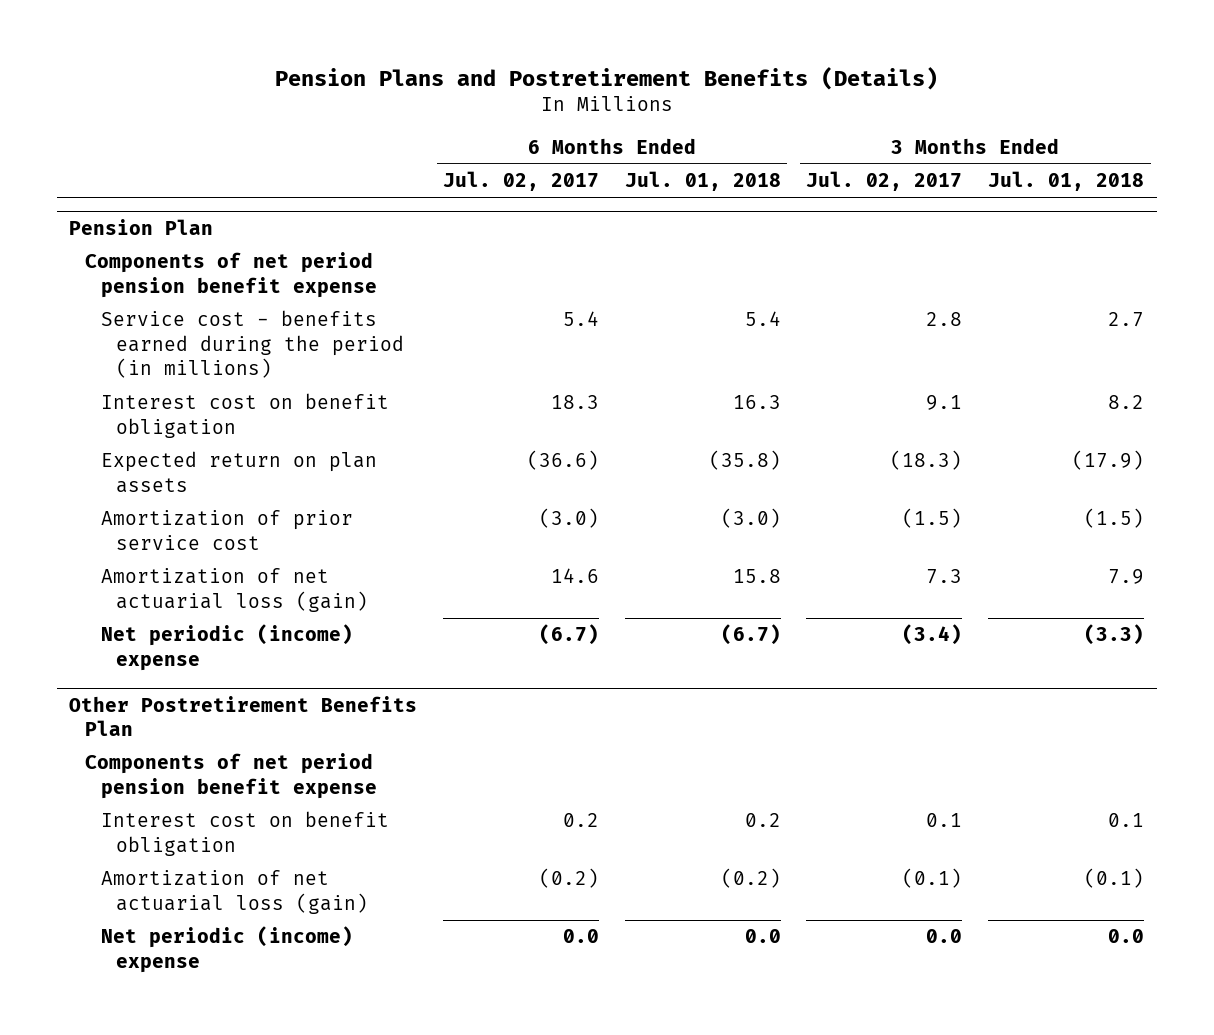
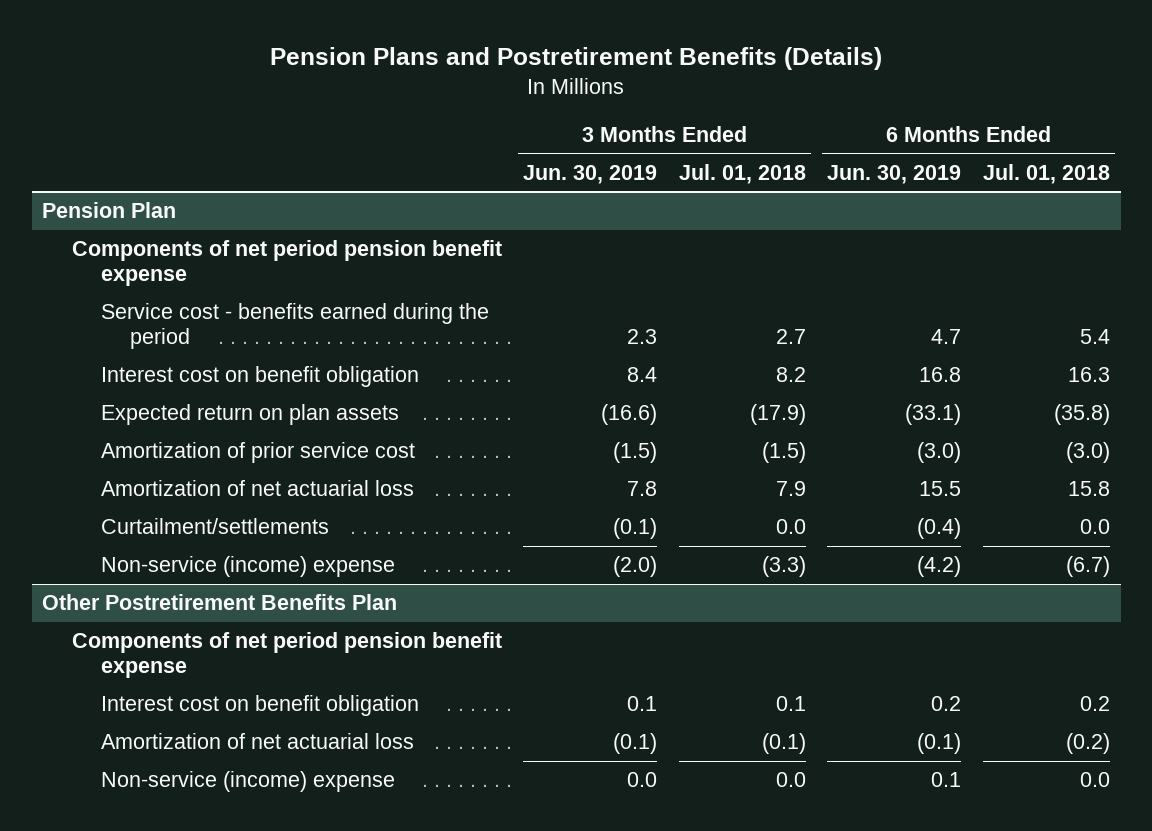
- | 6 Months Ended Jul. 02, 2017 | 6 Months Ended Jul. 01, 2018 | 3 Months Ended Jul. 02, 2017 | 3 Months Ended Jul. 01, 2018
+ | 3 Months Ended Jun. 30, 2019 | 3 Months Ended Jul. 01, 2018 | 6 Months Ended Jun. 30, 2019 | 6 Months Ended Jul. 01, 2018
@ Pension Plan
- Service cost - benefits earned during the period (in millions) | 5.4 | 5.4 | 2.8 | 2.7
+ Service cost - benefits earned during the period | 2.3 | 2.7 | 4.7 | 5.4
- Amortization of net actuarial loss (gain) | 14.6 | 15.8 | 7.3 | 7.9
- Net periodic (income) expense | (6.7) | (6.7) | (3.4) | (3.3)
+ Amortization of net actuarial loss | 7.8 | 7.9 | 15.5 | 15.8
+ Curtailment/settlements | (0.1) | 0.0 | (0.4) | 0.0
+ Non-service (income) expense | (2.0) | (3.3) | (4.2) | (6.7)
@ Other Postretirement Benefits Plan
- Amortization of net actuarial loss (gain) | (0.2) | (0.2) | (0.1) | (0.1)
- Net periodic (income) expense | 0.0 | 0.0 | 0.0 | 0.0
+ Amortization of net actuarial loss | (0.1) | (0.1) | (0.1) | (0.2)
+ Non-service (income) expense | 0.0 | 0.0 | 0.1 | 0.0

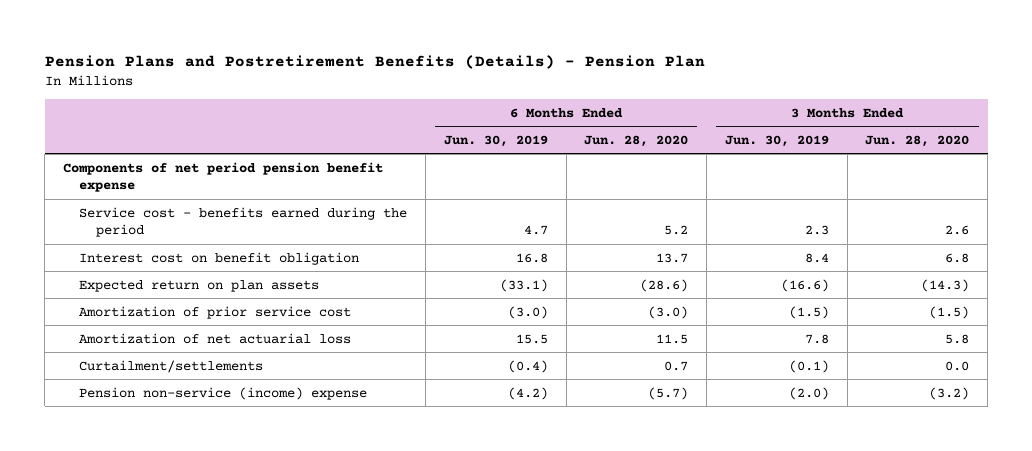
- Pension Plans and Postretirement Benefits (Details)
+ Pension Plans and Postretirement Benefits (Details) - Pension Plan
- | 3 Months Ended Jun. 30, 2019 | 3 Months Ended Jul. 01, 2018 | 6 Months Ended Jun. 30, 2019 | 6 Months Ended Jul. 01, 2018
+ | 6 Months Ended Jun. 30, 2019 | 6 Months Ended Jun. 28, 2020 | 3 Months Ended Jun. 30, 2019 | 3 Months Ended Jun. 28, 2020
- Pension Plan
- Non-service (income) expense | (2.0) | (3.3) | (4.2) | (6.7)
- Other Postretirement Benefits Plan
- Components of net period pension benefit expense
- Interest cost on benefit obligation | 0.1 | 0.1 | 0.2 | 0.2
- Amortization of net actuarial loss | (0.1) | (0.1) | (0.1) | (0.2)
- Non-service (income) expense | 0.0 | 0.0 | 0.1 | 0.0
+ Pension non-service (income) expense | (4.2) | (5.7) | (2.0) | (3.2)

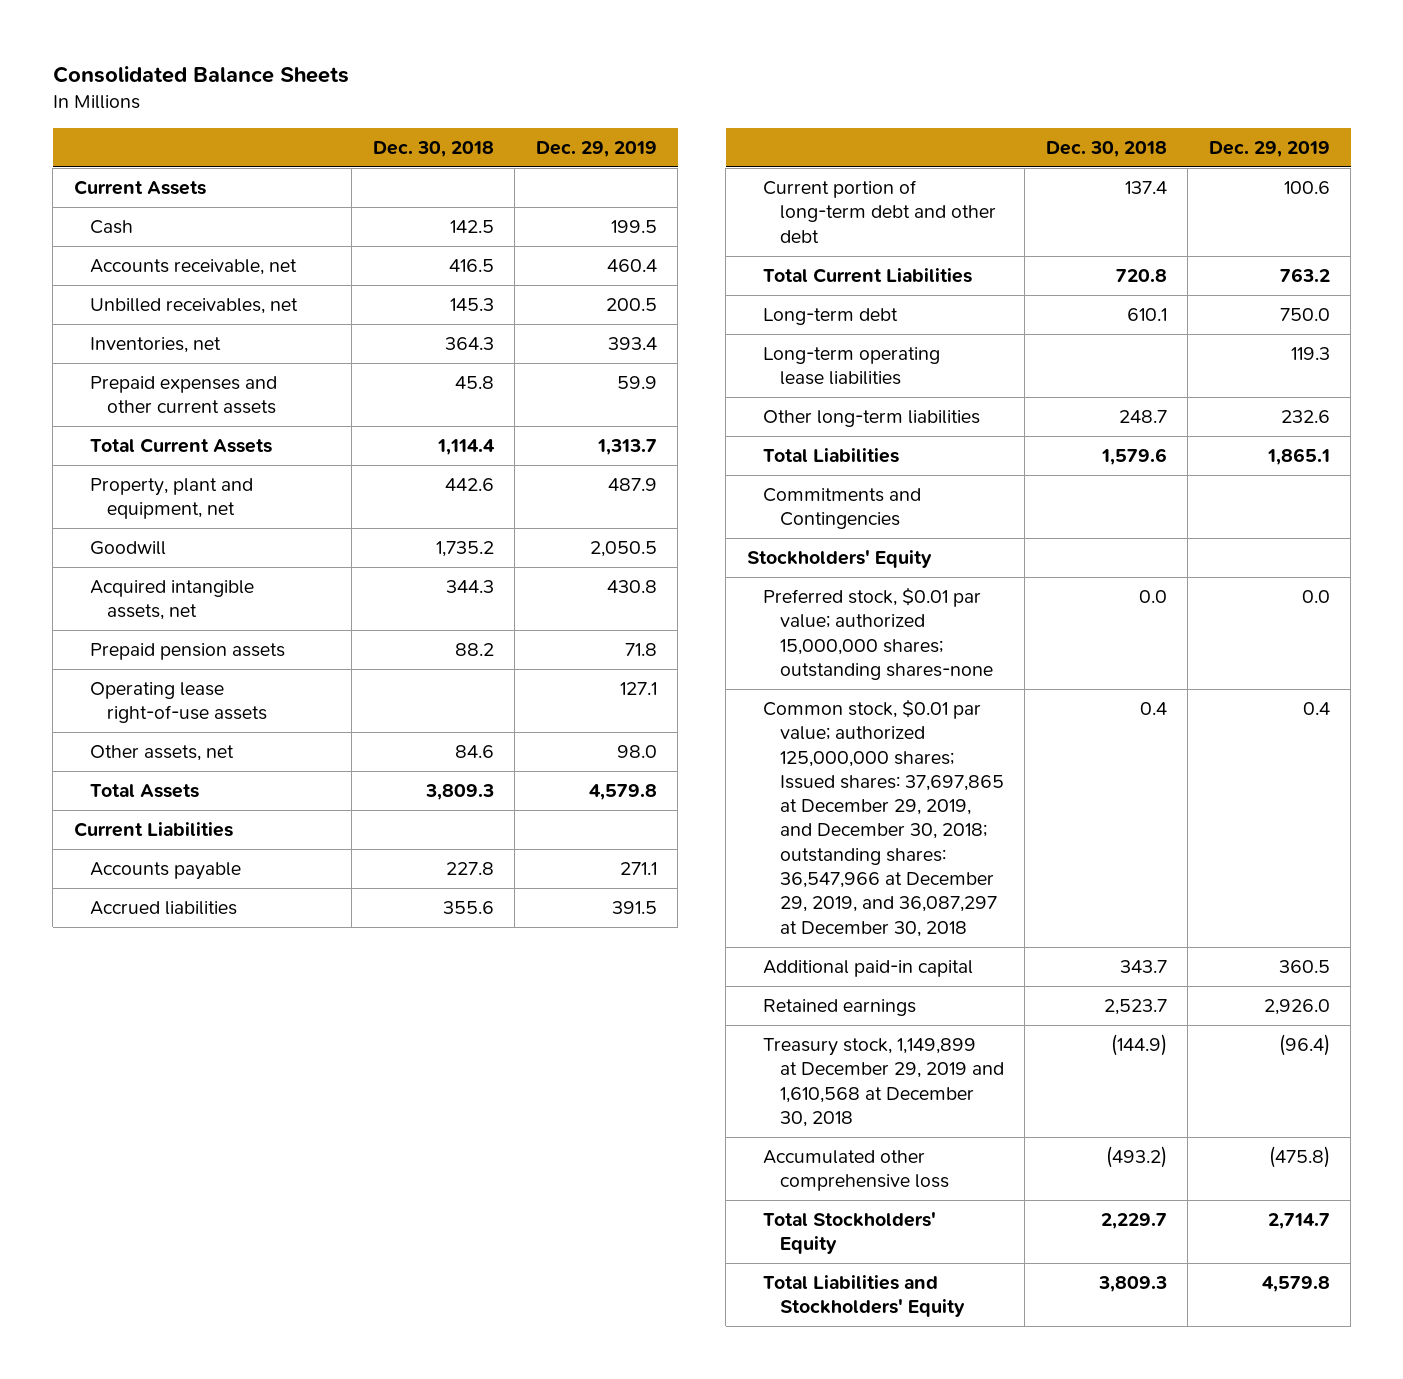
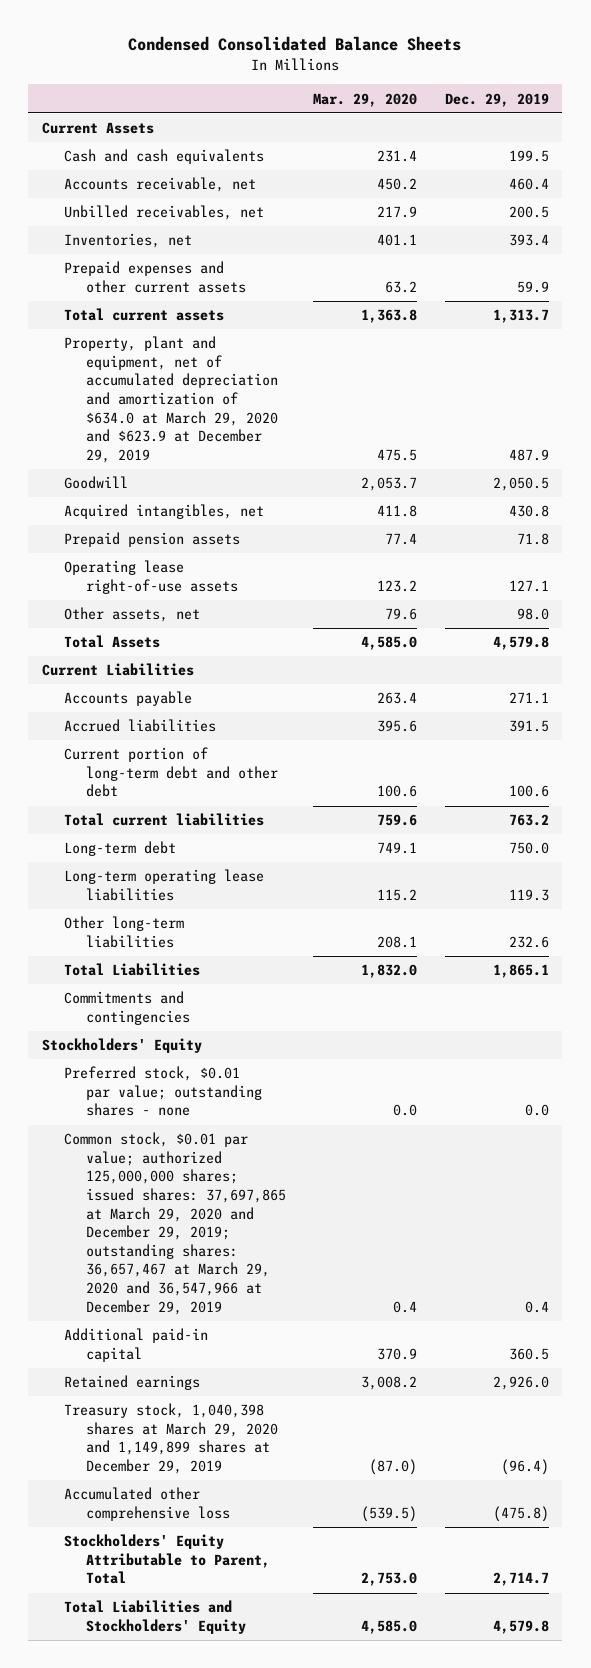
- Consolidated Balance Sheets
+ Condensed Consolidated Balance Sheets
- | Dec. 30, 2018 | Dec. 29, 2019
+ | Mar. 29, 2020 | Dec. 29, 2019
- Cash | 142.5 | 199.5
+ Cash and cash equivalents | 231.4 | 199.5
- Total Current Assets | 1,114.4 | 1,313.7
- Property, plant and equipment, net | 442.6 | 487.9
+ Total current assets | 1,363.8 | 1,313.7
+ Property, plant and equipment, net of accumulated depreciation and amortization of $634.0 at March 29, 2020 and $623.9 at December 29, 2019 | 475.5 | 487.9
- Acquired intangible assets, net | 344.3 | 430.8
+ Acquired intangibles, net | 411.8 | 430.8
- Total Current Liabilities | 720.8 | 763.2
+ Total current liabilities | 759.6 | 763.2
- Commitments and Contingencies
+ Commitments and contingencies
- Preferred stock, $0.01 par value; authorized 15,000,000 shares; outstanding shares-none | 0.0 | 0.0
- Common stock, $0.01 par value; authorized 125,000,000 shares; Issued shares: 37,697,865 at December 29, 2019, and December 30, 2018; outstanding shares: 36,547,966 at December 29, 2019, and 36,087,297 at December 30, 2018 | 0.4 | 0.4
+ Preferred stock, $0.01 par value; outstanding shares - none | 0.0 | 0.0
+ Common stock, $0.01 par value; authorized 125,000,000 shares; issued shares: 37,697,865 at March 29, 2020 and December 29, 2019; outstanding shares: 36,657,467 at March 29, 2020 and 36,547,966 at December 29, 2019 | 0.4 | 0.4
- Treasury stock, 1,149,899 at December 29, 2019 and 1,610,568 at December 30, 2018 | (144.9) | (96.4)
+ Treasury stock, 1,040,398 shares at March 29, 2020 and 1,149,899 shares at December 29, 2019 | (87.0) | (96.4)
- Total Stockholders' Equity | 2,229.7 | 2,714.7
+ Stockholders' Equity Attributable to Parent, Total | 2,753.0 | 2,714.7

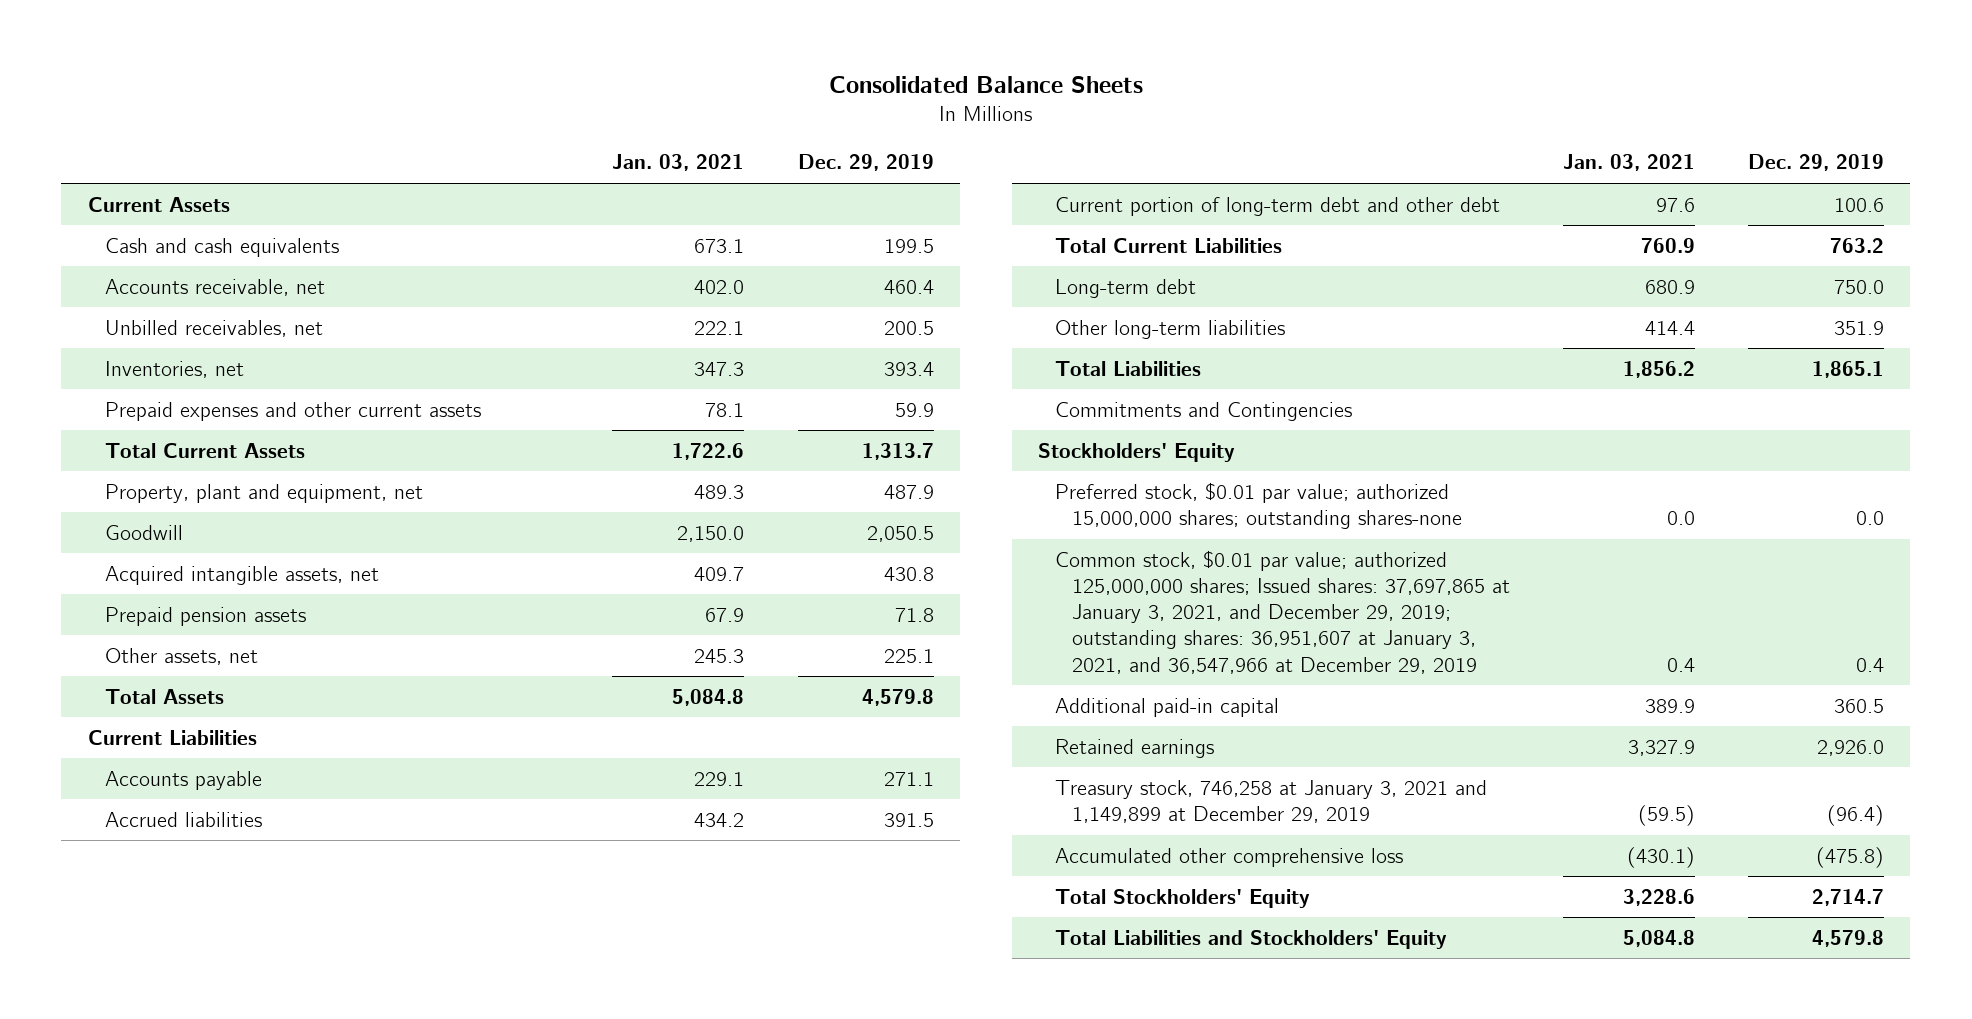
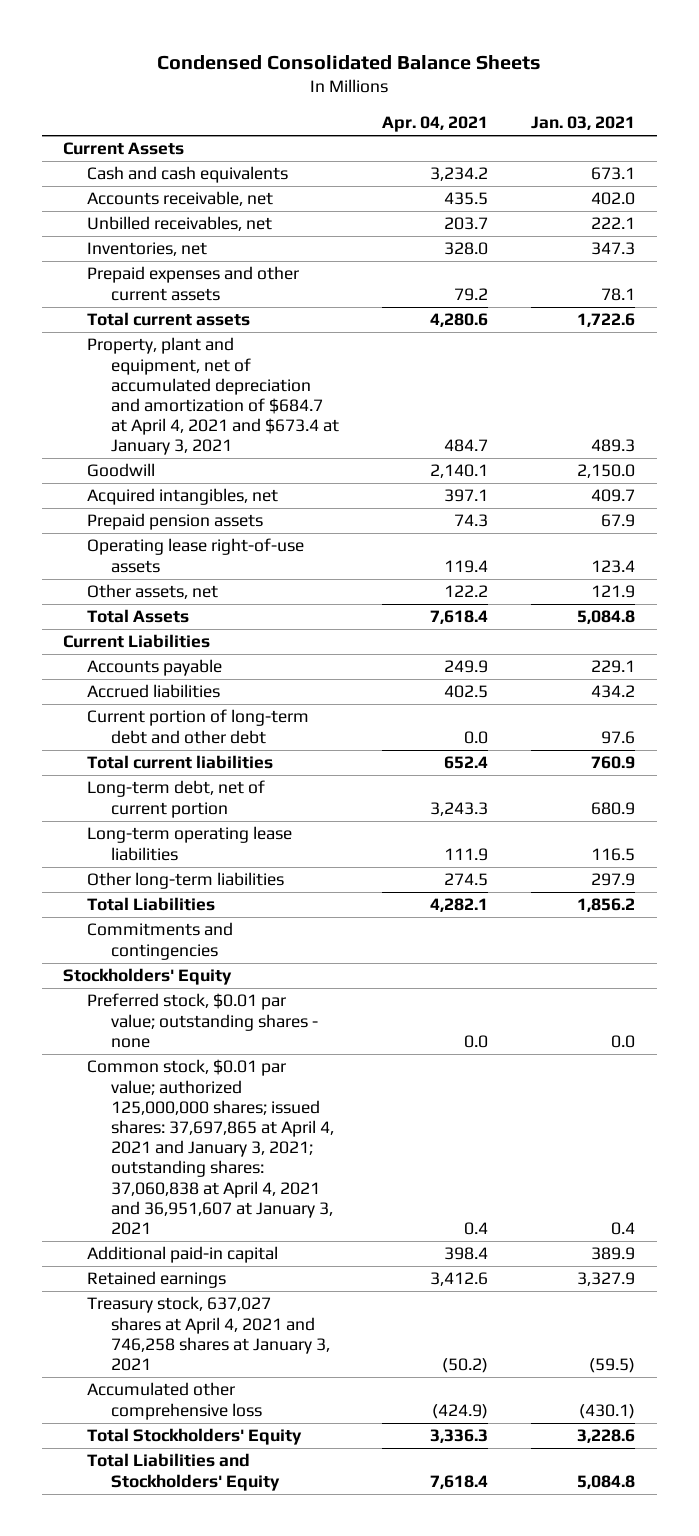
- Consolidated Balance Sheets
+ Condensed Consolidated Balance Sheets
- | Jan. 03, 2021 | Dec. 29, 2019
+ | Apr. 04, 2021 | Jan. 03, 2021
- Total Current Assets | 1,722.6 | 1,313.7
- Property, plant and equipment, net | 489.3 | 487.9
+ Total current assets | 4,280.6 | 1,722.6
+ Property, plant and equipment, net of accumulated depreciation and amortization of $684.7 at April 4, 2021 and $673.4 at January 3, 2021 | 484.7 | 489.3
- Acquired intangible assets, net | 409.7 | 430.8
+ Acquired intangibles, net | 397.1 | 409.7
- Other assets, net | 245.3 | 225.1
+ Operating lease right-of-use assets | 119.4 | 123.4
+ Other assets, net | 122.2 | 121.9
- Total Current Liabilities | 760.9 | 763.2
- Long-term debt | 680.9 | 750.0
- Other long-term liabilities | 414.4 | 351.9
+ Total current liabilities | 652.4 | 760.9
+ Long-term debt, net of current portion | 3,243.3 | 680.9
+ Long-term operating lease liabilities | 111.9 | 116.5
+ Other long-term liabilities | 274.5 | 297.9
- Commitments and Contingencies
+ Commitments and contingencies
- Preferred stock, $0.01 par value; authorized 15,000,000 shares; outstanding shares-none | 0.0 | 0.0
- Common stock, $0.01 par value; authorized 125,000,000 shares; Issued shares: 37,697,865 at January 3, 2021, and December 29, 2019; outstanding shares: 36,951,607 at January 3, 2021, and 36,547,966 at December 29, 2019 | 0.4 | 0.4
+ Preferred stock, $0.01 par value; outstanding shares - none | 0.0 | 0.0
+ Common stock, $0.01 par value; authorized 125,000,000 shares; issued shares: 37,697,865 at April 4, 2021 and January 3, 2021; outstanding shares: 37,060,838 at April 4, 2021 and 36,951,607 at January 3, 2021 | 0.4 | 0.4
- Treasury stock, 746,258 at January 3, 2021 and 1,149,899 at December 29, 2019 | (59.5) | (96.4)
+ Treasury stock, 637,027 shares at April 4, 2021 and 746,258 shares at January 3, 2021 | (50.2) | (59.5)

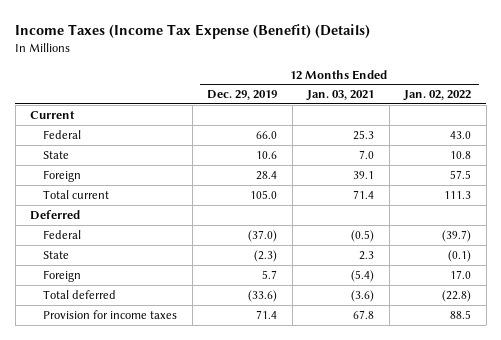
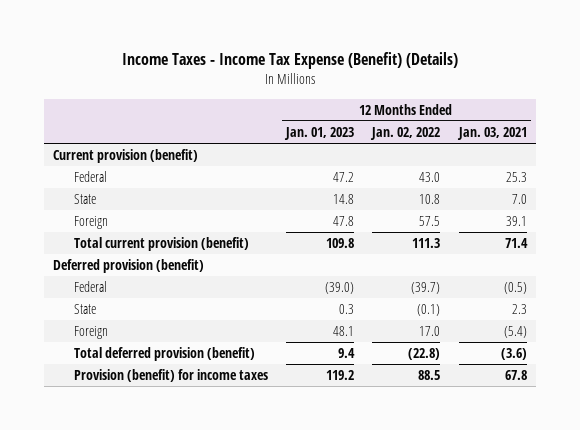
- Income Taxes (Income Tax Expense (Benefit) (Details)
+ Income Taxes - Income Tax Expense (Benefit) (Details)
- | 12 Months Ended Dec. 29, 2019 | 12 Months Ended Jan. 03, 2021 | 12 Months Ended Jan. 02, 2022
+ | 12 Months Ended Jan. 01, 2023 | 12 Months Ended Jan. 02, 2022 | 12 Months Ended Jan. 03, 2021
- Current
+ Current provision (benefit)
- Total current | 105.0 | 71.4 | 111.3
- Deferred
+ Total current provision (benefit) | 109.8 | 111.3 | 71.4
+ Deferred provision (benefit)
- Total deferred | (33.6) | (3.6) | (22.8)
- Provision for income taxes | 71.4 | 67.8 | 88.5
+ Total deferred provision (benefit) | 9.4 | (22.8) | (3.6)
+ Provision (benefit) for income taxes | 119.2 | 88.5 | 67.8

